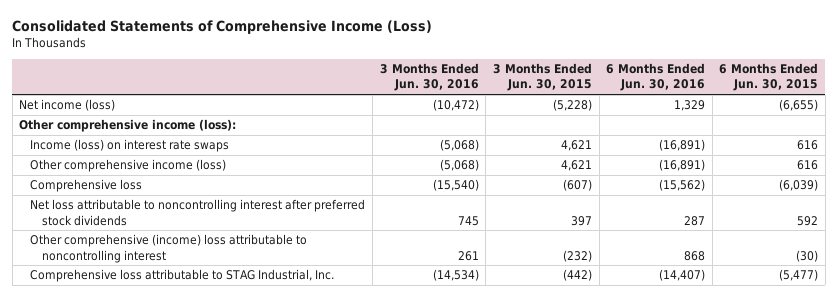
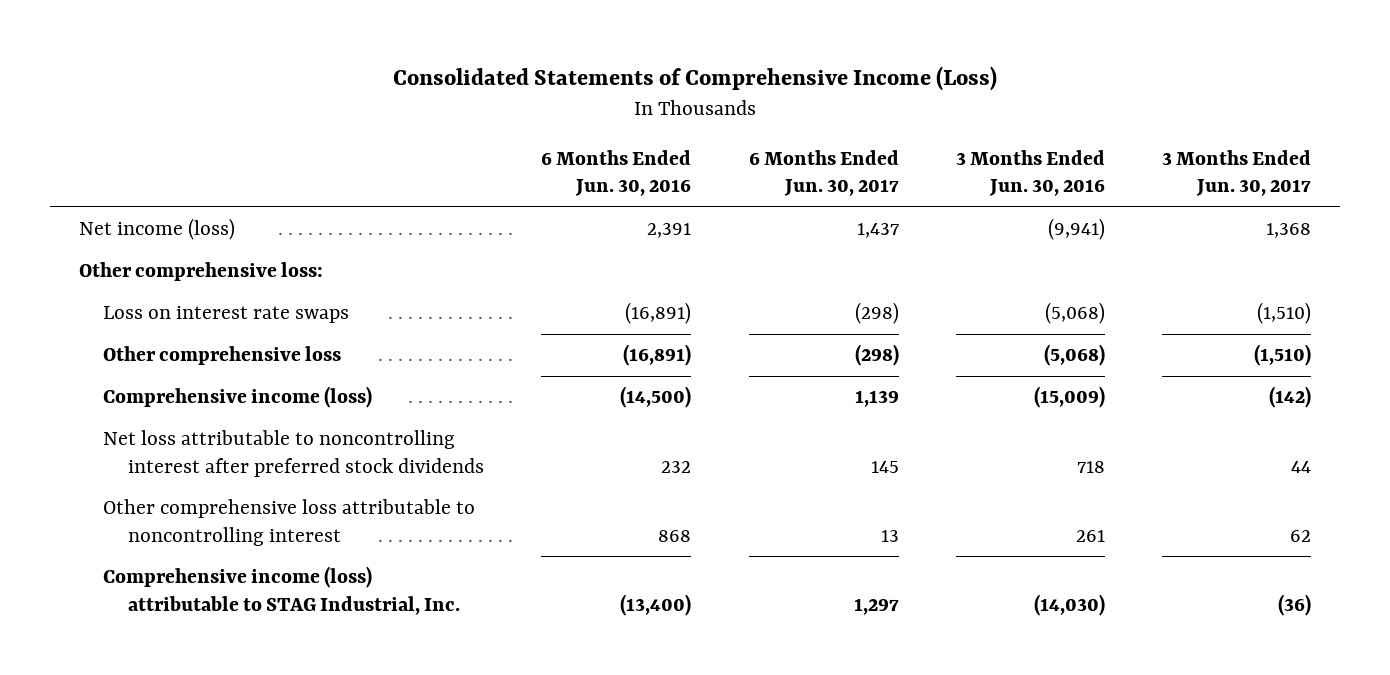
- | 3 Months Ended Jun. 30, 2016 | 3 Months Ended Jun. 30, 2015 | 6 Months Ended Jun. 30, 2016 | 6 Months Ended Jun. 30, 2015
+ | 6 Months Ended Jun. 30, 2016 | 6 Months Ended Jun. 30, 2017 | 3 Months Ended Jun. 30, 2016 | 3 Months Ended Jun. 30, 2017
- Net income (loss) | (10,472) | (5,228) | 1,329 | (6,655)
- Other comprehensive income (loss):
- Income (loss) on interest rate swaps | (5,068) | 4,621 | (16,891) | 616
- Other comprehensive income (loss) | (5,068) | 4,621 | (16,891) | 616
- Comprehensive loss | (15,540) | (607) | (15,562) | (6,039)
- Net loss attributable to noncontrolling interest after preferred stock dividends | 745 | 397 | 287 | 592
- Other comprehensive (income) loss attributable to noncontrolling interest | 261 | (232) | 868 | (30)
- Comprehensive loss attributable to STAG Industrial, Inc. | (14,534) | (442) | (14,407) | (5,477)
+ Net income (loss) | 2,391 | 1,437 | (9,941) | 1,368
+ Other comprehensive loss:
+ Loss on interest rate swaps | (16,891) | (298) | (5,068) | (1,510)
+ Other comprehensive loss | (16,891) | (298) | (5,068) | (1,510)
+ Comprehensive income (loss) | (14,500) | 1,139 | (15,009) | (142)
+ Net loss attributable to noncontrolling interest after preferred stock dividends | 232 | 145 | 718 | 44
+ Other comprehensive loss attributable to noncontrolling interest | 868 | 13 | 261 | 62
+ Comprehensive income (loss) attributable to STAG Industrial, Inc. | (13,400) | 1,297 | (14,030) | (36)

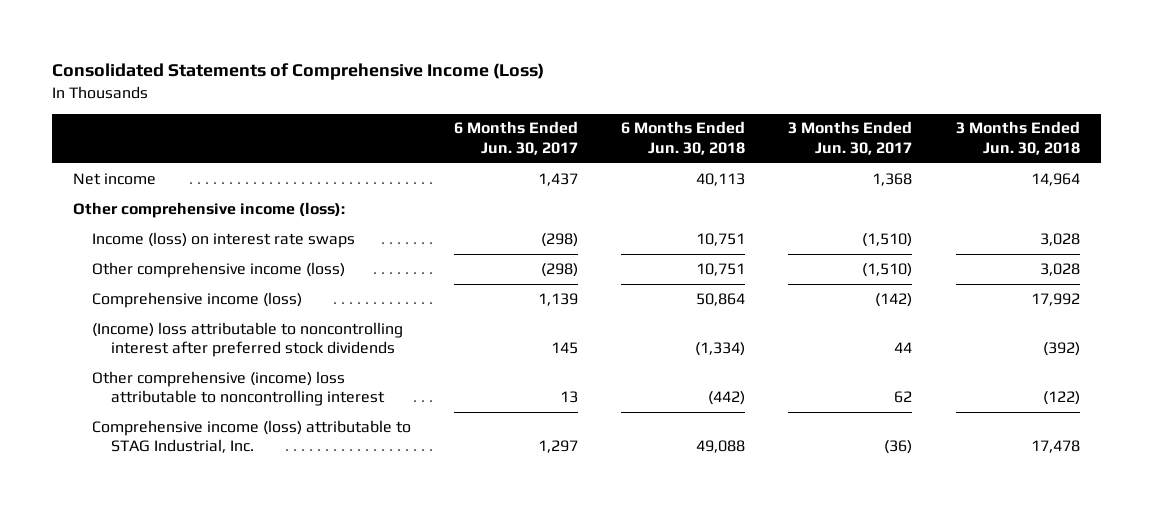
- | 6 Months Ended Jun. 30, 2016 | 6 Months Ended Jun. 30, 2017 | 3 Months Ended Jun. 30, 2016 | 3 Months Ended Jun. 30, 2017
+ | 6 Months Ended Jun. 30, 2017 | 6 Months Ended Jun. 30, 2018 | 3 Months Ended Jun. 30, 2017 | 3 Months Ended Jun. 30, 2018
- Net income (loss) | 2,391 | 1,437 | (9,941) | 1,368
- Other comprehensive loss:
- Loss on interest rate swaps | (16,891) | (298) | (5,068) | (1,510)
- Other comprehensive loss | (16,891) | (298) | (5,068) | (1,510)
+ Net income | 1,437 | 40,113 | 1,368 | 14,964
+ Other comprehensive income (loss):
+ Income (loss) on interest rate swaps | (298) | 10,751 | (1,510) | 3,028
+ Other comprehensive income (loss) | (298) | 10,751 | (1,510) | 3,028
- Net loss attributable to noncontrolling interest after preferred stock dividends | 232 | 145 | 718 | 44
- Other comprehensive loss attributable to noncontrolling interest | 868 | 13 | 261 | 62
+ (Income) loss attributable to noncontrolling interest after preferred stock dividends | 145 | (1,334) | 44 | (392)
+ Other comprehensive (income) loss attributable to noncontrolling interest | 13 | (442) | 62 | (122)

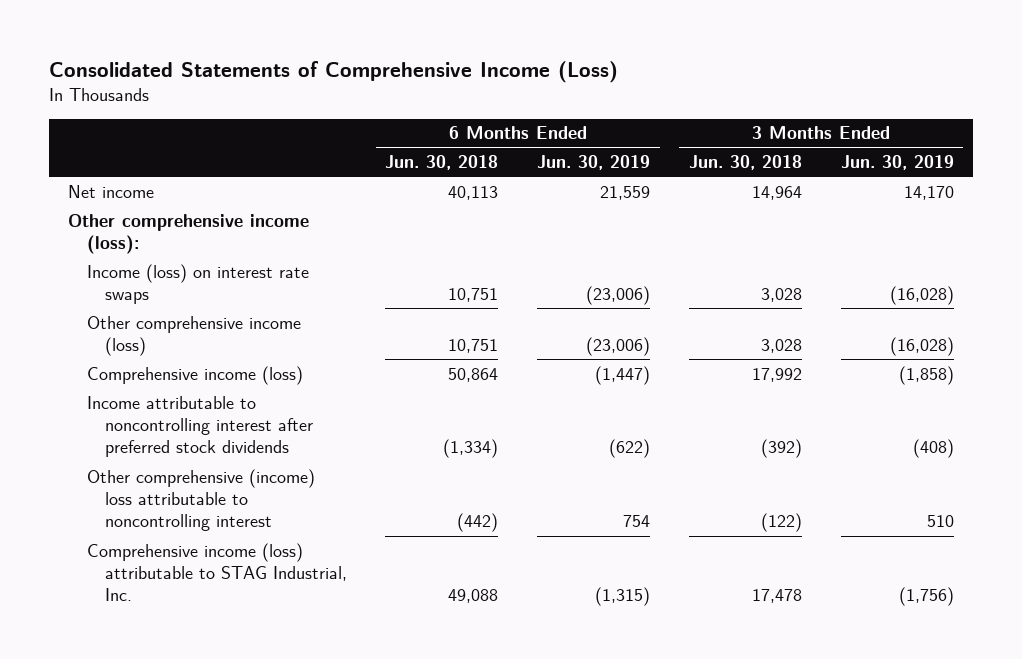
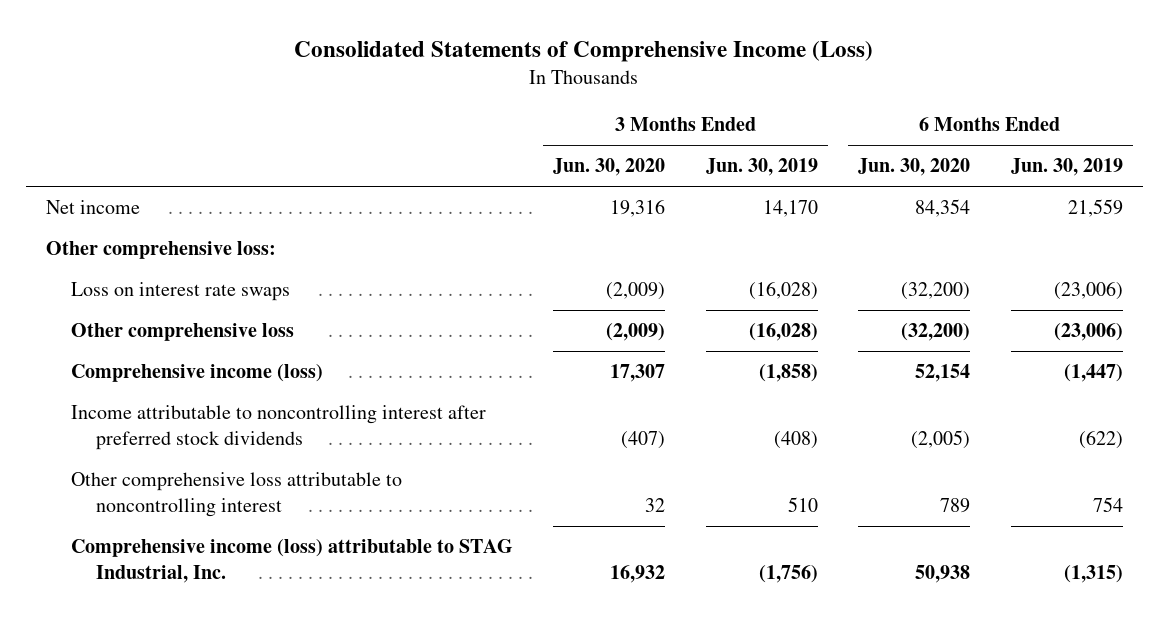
- | 6 Months Ended Jun. 30, 2018 | 6 Months Ended Jun. 30, 2019 | 3 Months Ended Jun. 30, 2018 | 3 Months Ended Jun. 30, 2019
+ | 3 Months Ended Jun. 30, 2020 | 3 Months Ended Jun. 30, 2019 | 6 Months Ended Jun. 30, 2020 | 6 Months Ended Jun. 30, 2019
- Other comprehensive income (loss):
- Income (loss) on interest rate swaps | 10,751 | (23,006) | 3,028 | (16,028)
- Other comprehensive income (loss) | 10,751 | (23,006) | 3,028 | (16,028)
+ Other comprehensive loss:
+ Loss on interest rate swaps | (2,009) | (16,028) | (32,200) | (23,006)
+ Other comprehensive loss | (2,009) | (16,028) | (32,200) | (23,006)
- Other comprehensive (income) loss attributable to noncontrolling interest | (442) | 754 | (122) | 510
+ Other comprehensive loss attributable to noncontrolling interest | 32 | 510 | 789 | 754

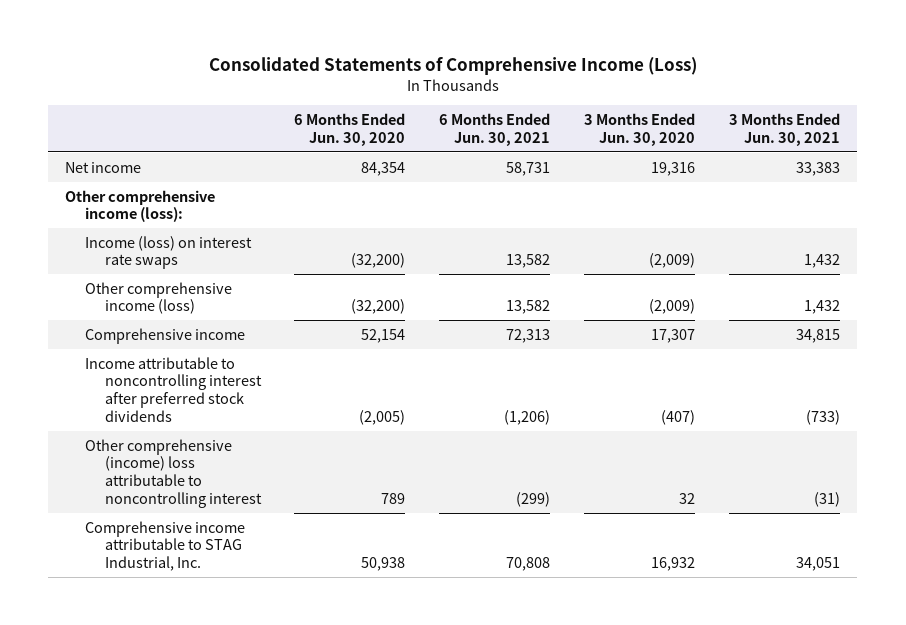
- | 3 Months Ended Jun. 30, 2020 | 3 Months Ended Jun. 30, 2019 | 6 Months Ended Jun. 30, 2020 | 6 Months Ended Jun. 30, 2019
+ | 6 Months Ended Jun. 30, 2020 | 6 Months Ended Jun. 30, 2021 | 3 Months Ended Jun. 30, 2020 | 3 Months Ended Jun. 30, 2021
- Other comprehensive loss:
- Loss on interest rate swaps | (2,009) | (16,028) | (32,200) | (23,006)
- Other comprehensive loss | (2,009) | (16,028) | (32,200) | (23,006)
- Comprehensive income (loss) | 17,307 | (1,858) | 52,154 | (1,447)
+ Other comprehensive income (loss):
+ Income (loss) on interest rate swaps | (32,200) | 13,582 | (2,009) | 1,432
+ Other comprehensive income (loss) | (32,200) | 13,582 | (2,009) | 1,432
+ Comprehensive income | 52,154 | 72,313 | 17,307 | 34,815
- Other comprehensive loss attributable to noncontrolling interest | 32 | 510 | 789 | 754
- Comprehensive income (loss) attributable to STAG Industrial, Inc. | 16,932 | (1,756) | 50,938 | (1,315)
+ Other comprehensive (income) loss attributable to noncontrolling interest | 789 | (299) | 32 | (31)
+ Comprehensive income attributable to STAG Industrial, Inc. | 50,938 | 70,808 | 16,932 | 34,051

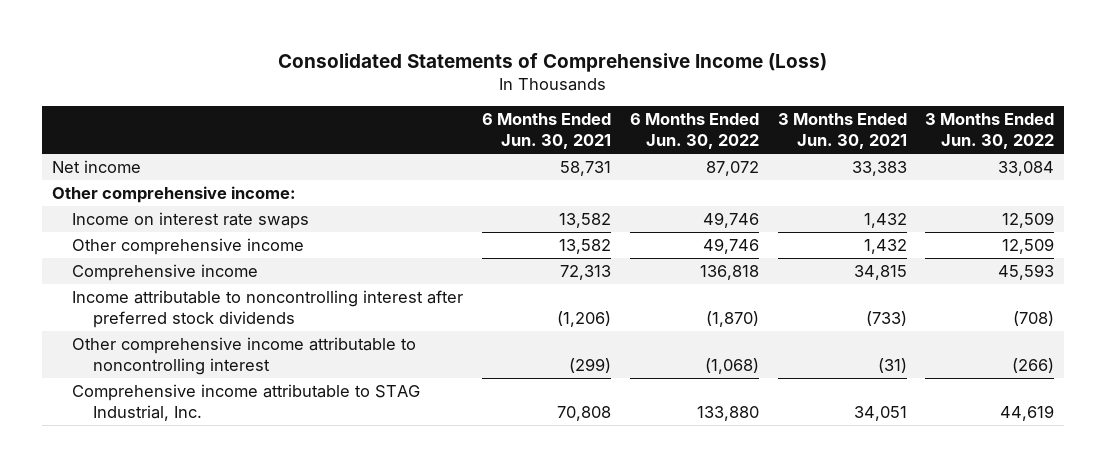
- | 6 Months Ended Jun. 30, 2020 | 6 Months Ended Jun. 30, 2021 | 3 Months Ended Jun. 30, 2020 | 3 Months Ended Jun. 30, 2021
+ | 6 Months Ended Jun. 30, 2021 | 6 Months Ended Jun. 30, 2022 | 3 Months Ended Jun. 30, 2021 | 3 Months Ended Jun. 30, 2022
- Other comprehensive income (loss):
- Income (loss) on interest rate swaps | (32,200) | 13,582 | (2,009) | 1,432
- Other comprehensive income (loss) | (32,200) | 13,582 | (2,009) | 1,432
+ Other comprehensive income:
+ Income on interest rate swaps | 13,582 | 49,746 | 1,432 | 12,509
+ Other comprehensive income | 13,582 | 49,746 | 1,432 | 12,509
- Other comprehensive (income) loss attributable to noncontrolling interest | 789 | (299) | 32 | (31)
+ Other comprehensive income attributable to noncontrolling interest | (299) | (1,068) | (31) | (266)

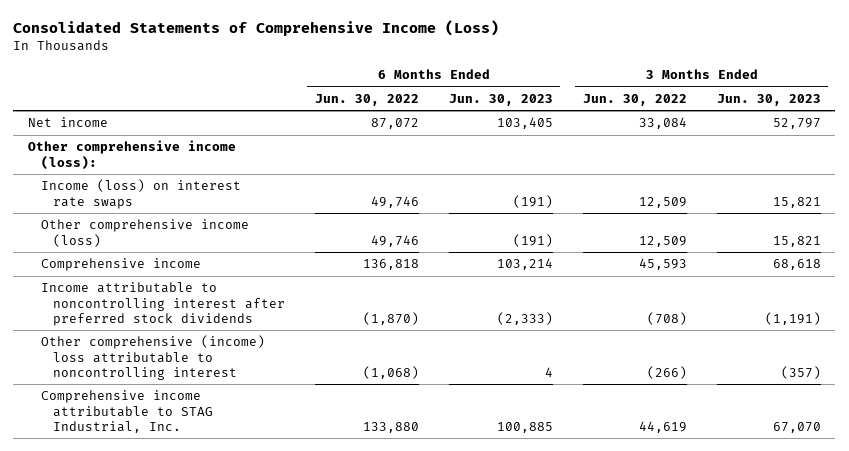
- | 6 Months Ended Jun. 30, 2021 | 6 Months Ended Jun. 30, 2022 | 3 Months Ended Jun. 30, 2021 | 3 Months Ended Jun. 30, 2022
+ | 6 Months Ended Jun. 30, 2022 | 6 Months Ended Jun. 30, 2023 | 3 Months Ended Jun. 30, 2022 | 3 Months Ended Jun. 30, 2023
- Other comprehensive income:
- Income on interest rate swaps | 13,582 | 49,746 | 1,432 | 12,509
- Other comprehensive income | 13,582 | 49,746 | 1,432 | 12,509
+ Other comprehensive income (loss):
+ Income (loss) on interest rate swaps | 49,746 | (191) | 12,509 | 15,821
+ Other comprehensive income (loss) | 49,746 | (191) | 12,509 | 15,821
- Other comprehensive income attributable to noncontrolling interest | (299) | (1,068) | (31) | (266)
+ Other comprehensive (income) loss attributable to noncontrolling interest | (1,068) | 4 | (266) | (357)

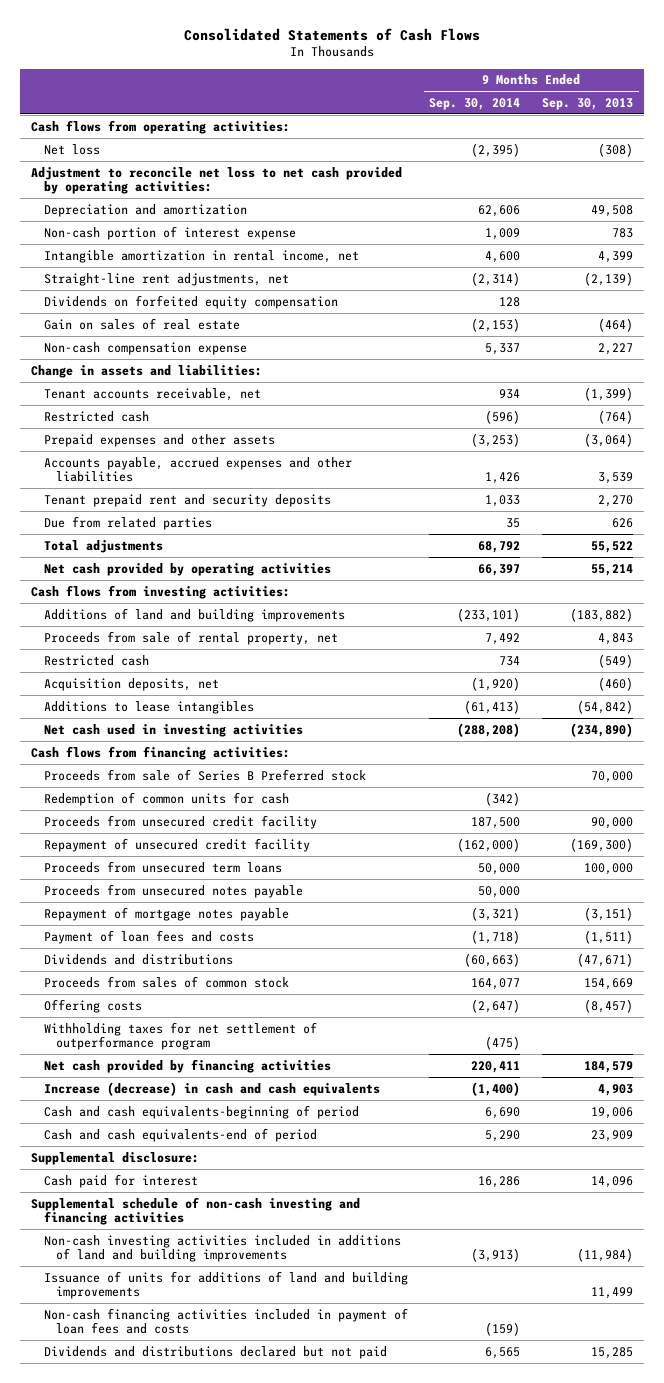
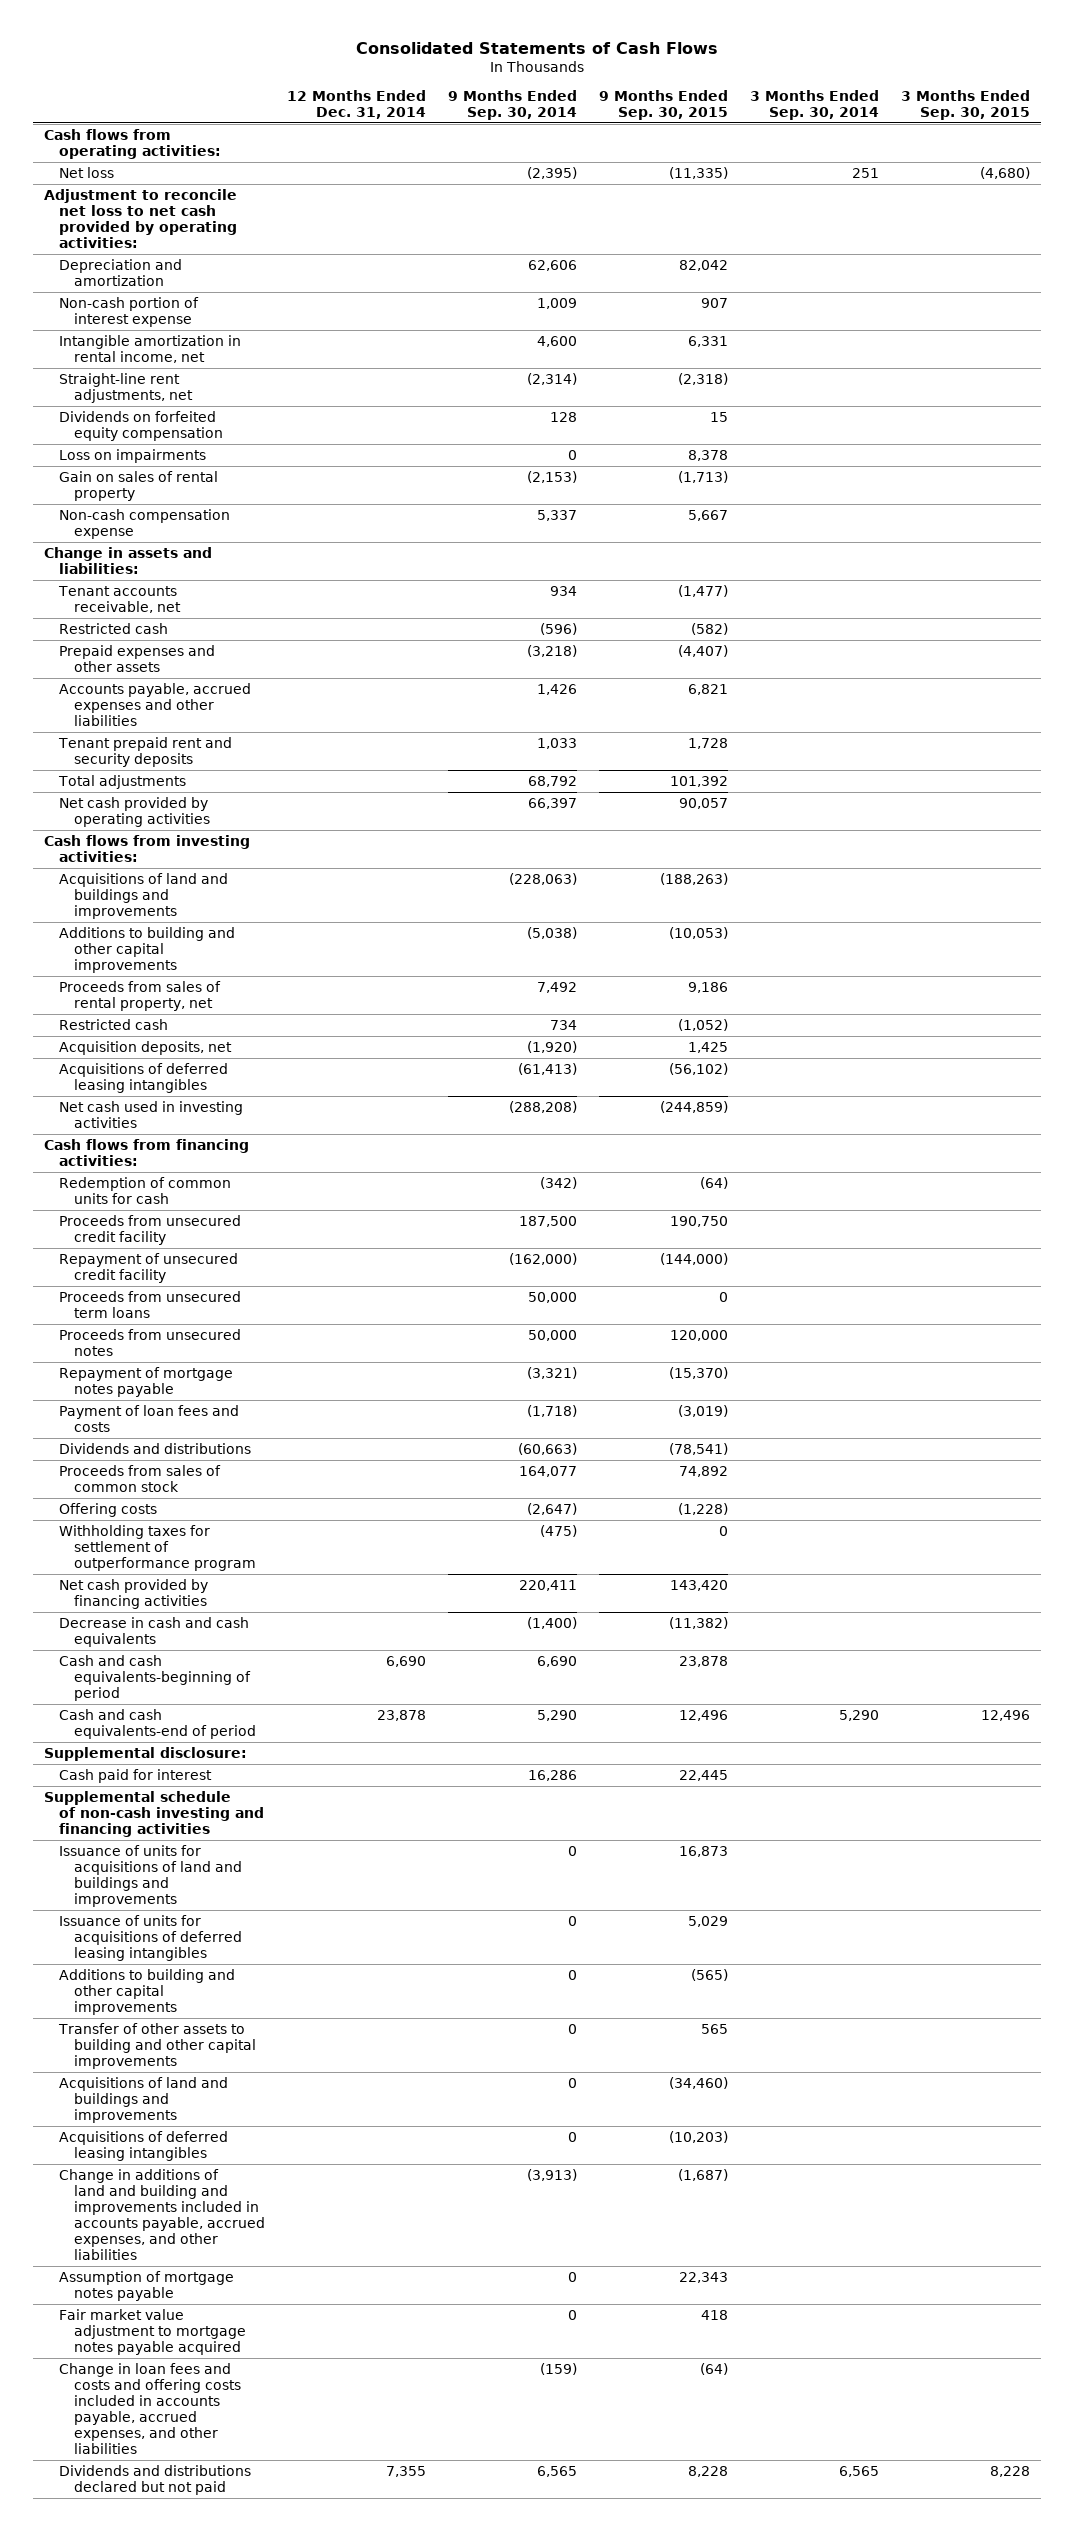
- | 9 Months Ended Sep. 30, 2014 | 9 Months Ended Sep. 30, 2013
+ | 12 Months Ended Dec. 31, 2014 | 9 Months Ended Sep. 30, 2014 | 9 Months Ended Sep. 30, 2015 | 3 Months Ended Sep. 30, 2014 | 3 Months Ended Sep. 30, 2015
- Gain on sales of real estate | (2,153) | (464)
+ Loss on impairments | | 0 | 8,378 | |
+ Gain on sales of rental property | | (2,153) | (1,713) | |
- Prepaid expenses and other assets | (3,253) | (3,064)
+ Prepaid expenses and other assets | | (3,218) | (4,407) | |
- Due from related parties | 35 | 626
- Additions of land and building improvements | (233,101) | (183,882)
- Proceeds from sale of rental property, net | 7,492 | 4,843
+ Acquisitions of land and buildings and improvements | | (228,063) | (188,263) | |
+ Additions to building and other capital improvements | | (5,038) | (10,053) | |
+ Proceeds from sales of rental property, net | | 7,492 | 9,186 | |
- Additions to lease intangibles | (61,413) | (54,842)
+ Acquisitions of deferred leasing intangibles | | (61,413) | (56,102) | |
- Proceeds from sale of Series B Preferred stock | | 70,000
- Proceeds from unsecured notes payable | 50,000 |
+ Proceeds from unsecured notes | | 50,000 | 120,000 | |
- Withholding taxes for net settlement of outperformance program | (475) |
+ Withholding taxes for settlement of outperformance program | | (475) | 0 | |
- Increase (decrease) in cash and cash equivalents | (1,400) | 4,903
+ Decrease in cash and cash equivalents | | (1,400) | (11,382) | |
- Non-cash investing activities included in additions of land and building improvements | (3,913) | (11,984)
- Issuance of units for additions of land and building improvements | | 11,499
- Non-cash financing activities included in payment of loan fees and costs | (159) |
+ Issuance of units for acquisitions of land and buildings and improvements | | 0 | 16,873 | |
+ Issuance of units for acquisitions of deferred leasing intangibles | | 0 | 5,029 | |
+ Additions to building and other capital improvements | | 0 | (565) | |
+ Transfer of other assets to building and other capital improvements | | 0 | 565 | |
+ Acquisitions of land and buildings and improvements | | 0 | (34,460) | |
+ Acquisitions of deferred leasing intangibles | | 0 | (10,203) | |
+ Change in additions of land and building and improvements included in accounts payable, accrued expenses, and other liabilities | | (3,913) | (1,687) | |
+ Assumption of mortgage notes payable | | 0 | 22,343 | |
+ Fair market value adjustment to mortgage notes payable acquired | | 0 | 418 | |
+ Change in loan fees and costs and offering costs included in accounts payable, accrued expenses, and other liabilities | | (159) | (64) | |

